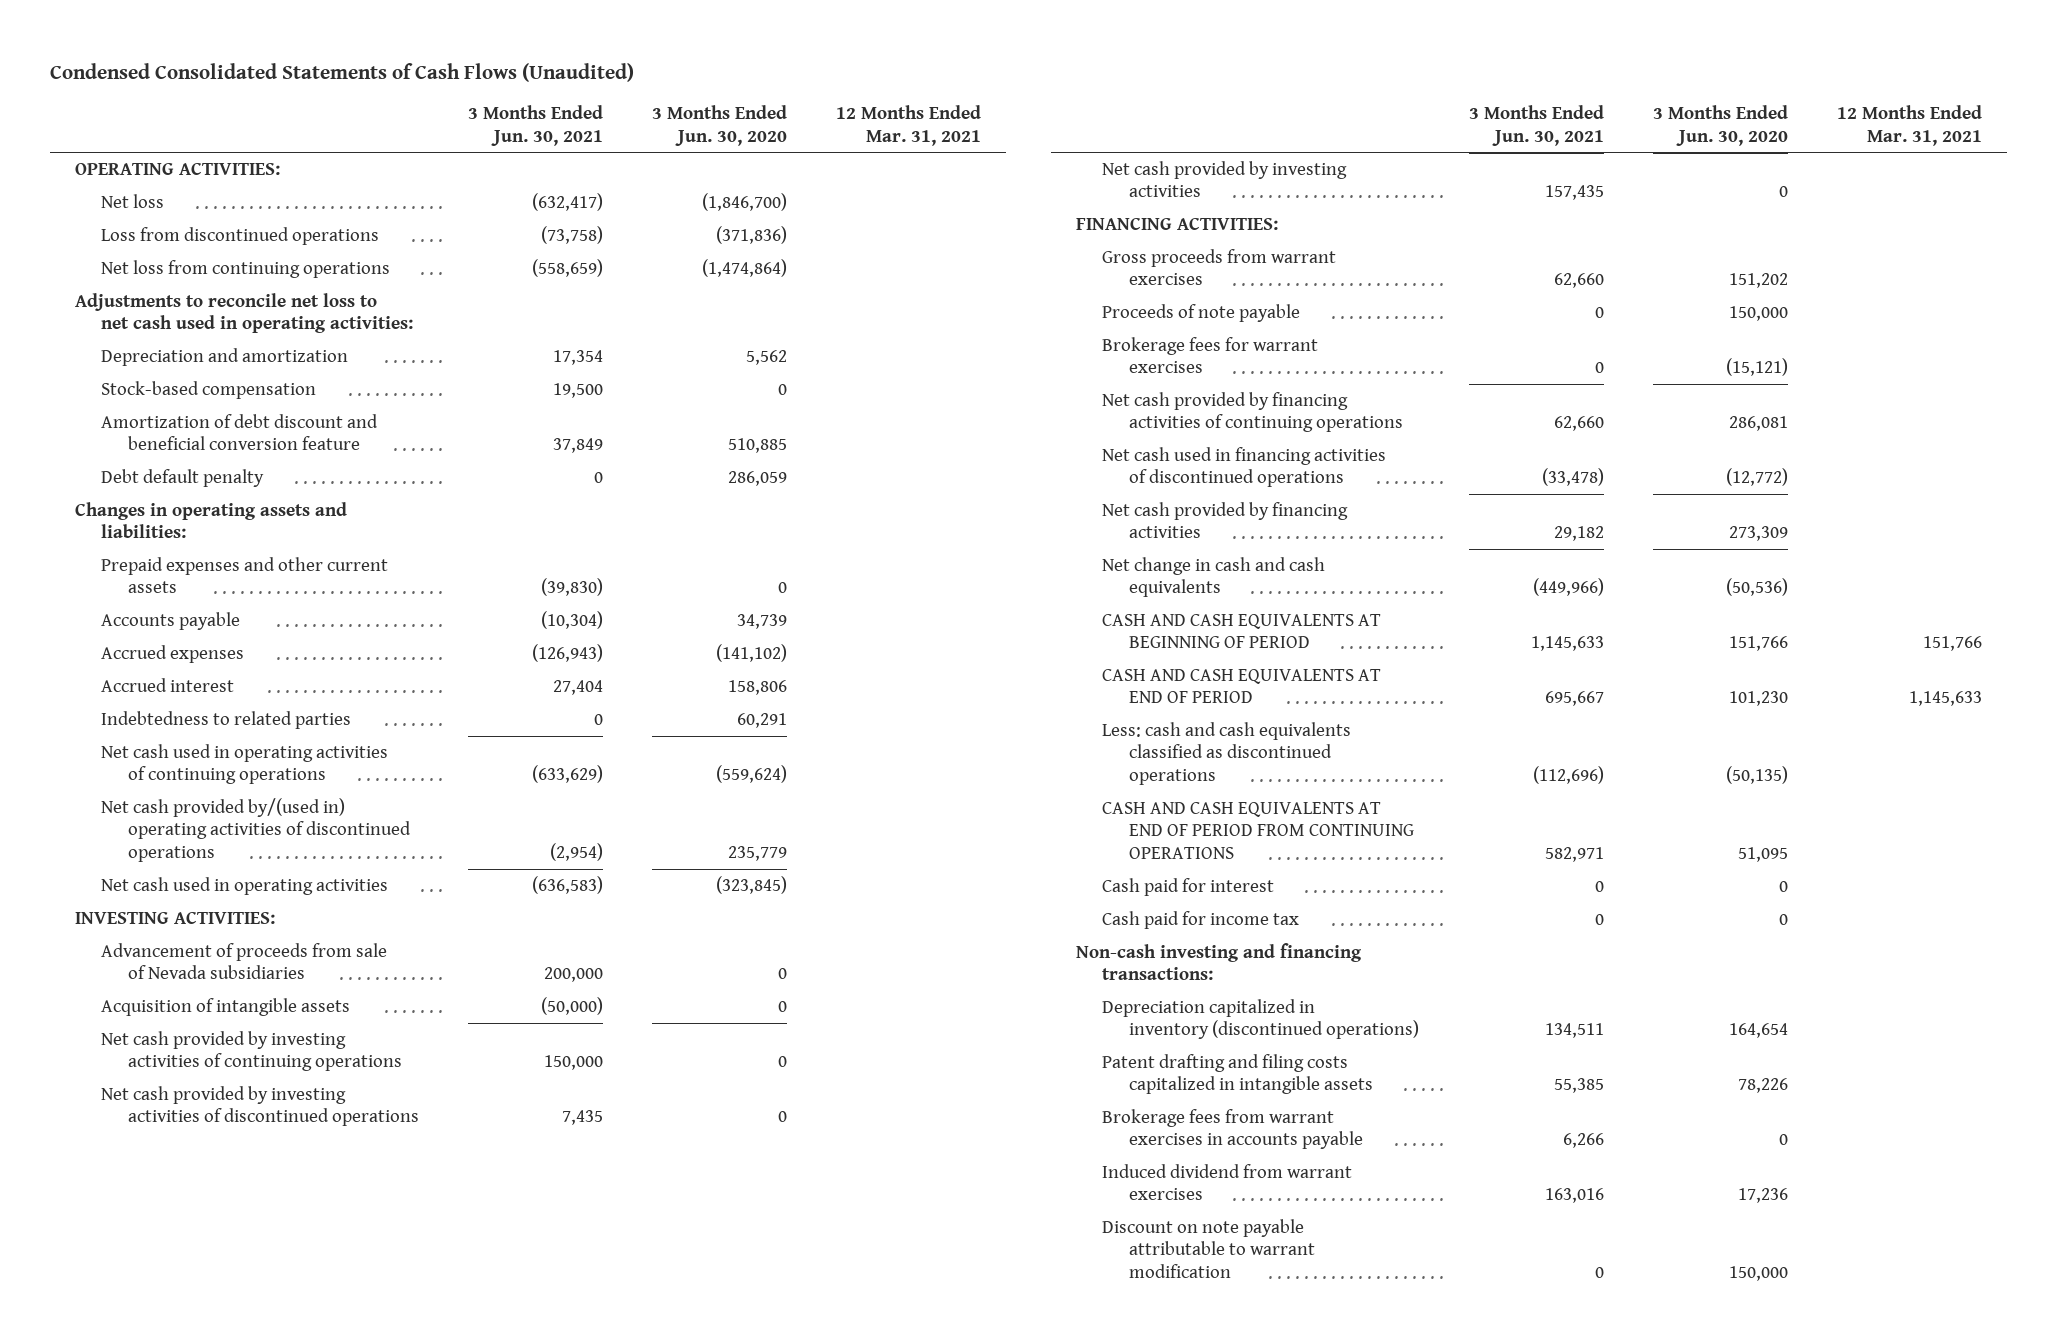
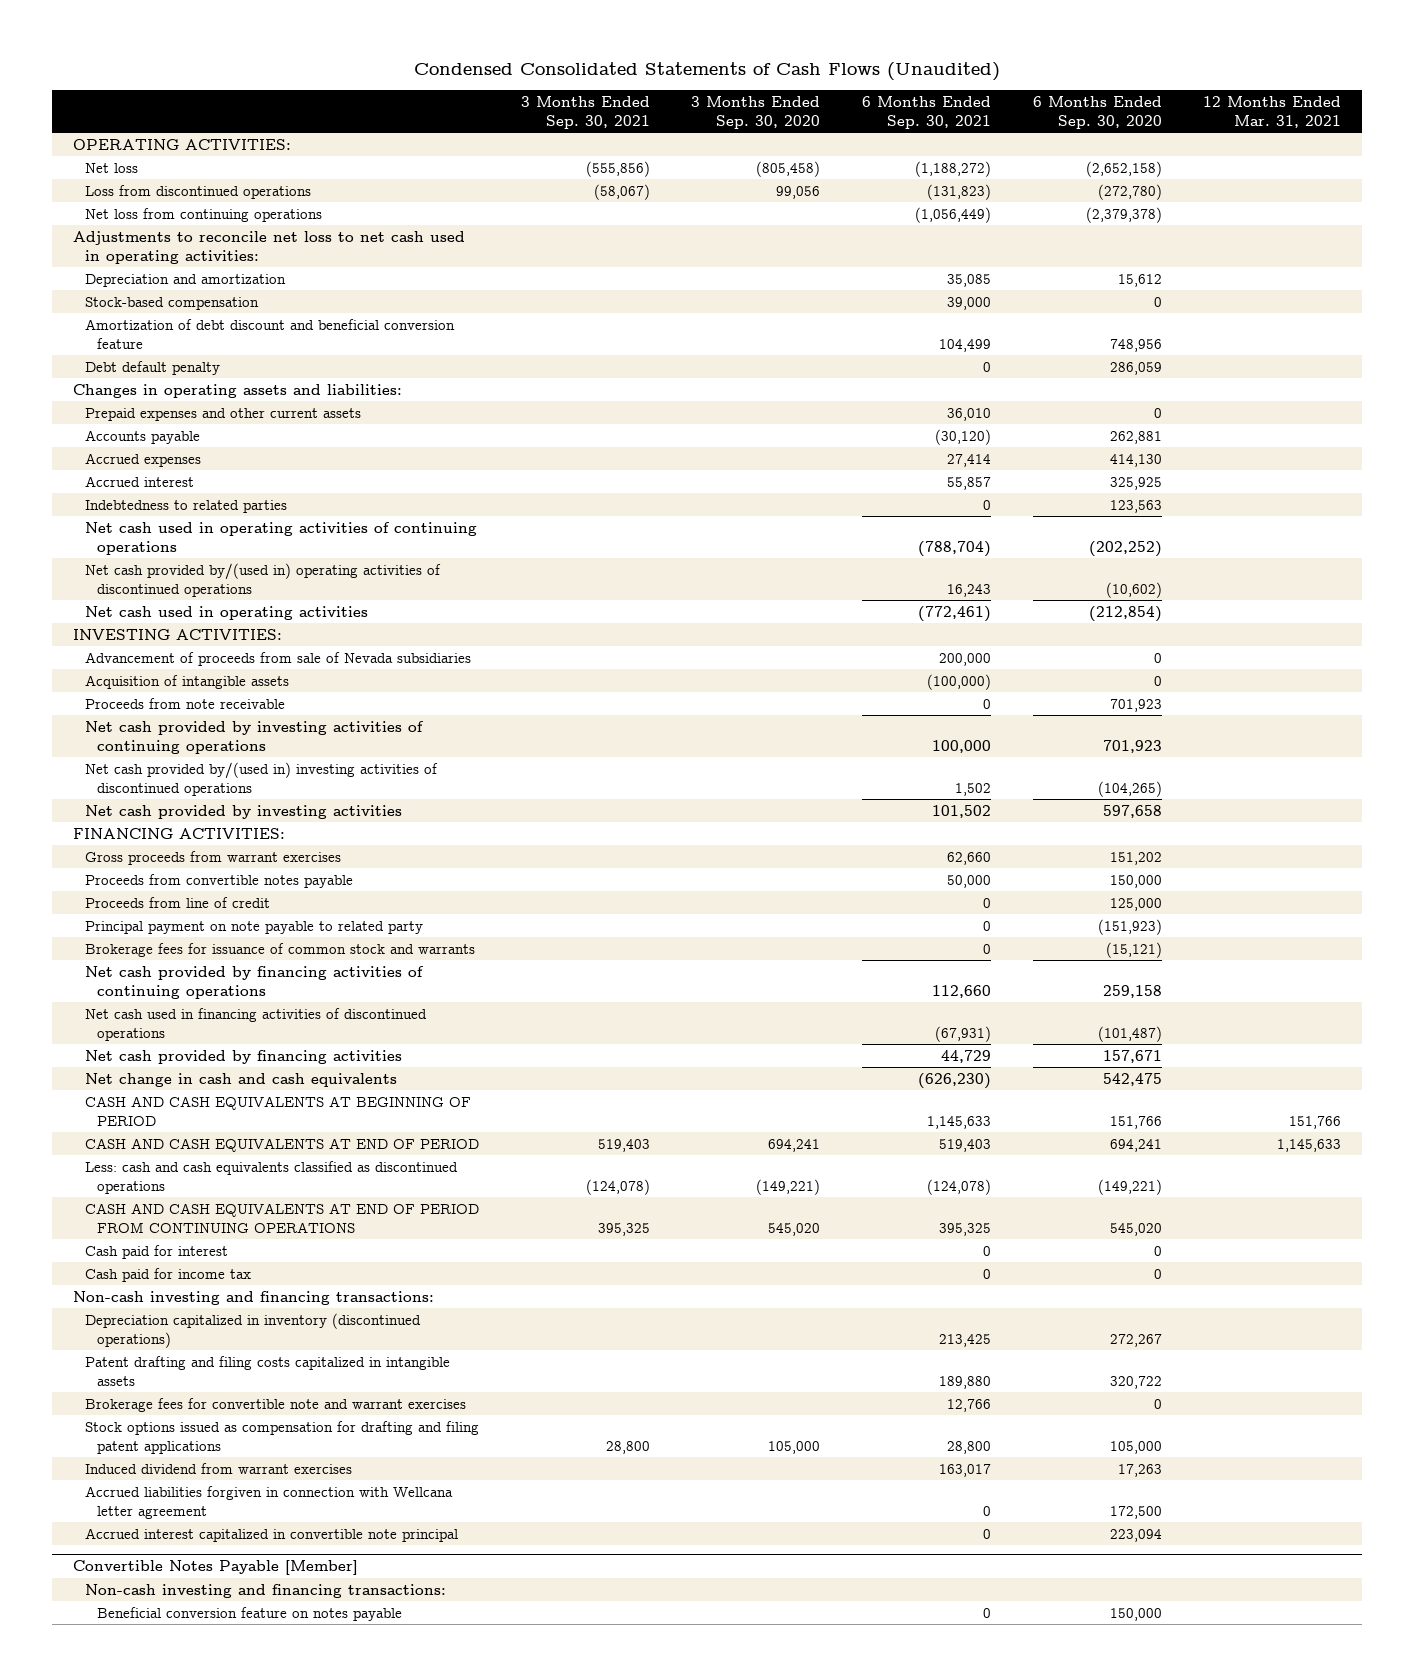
- | 3 Months Ended Jun. 30, 2021 | 3 Months Ended Jun. 30, 2020 | 12 Months Ended Mar. 31, 2021
+ | 3 Months Ended Sep. 30, 2021 | 3 Months Ended Sep. 30, 2020 | 6 Months Ended Sep. 30, 2021 | 6 Months Ended Sep. 30, 2020 | 12 Months Ended Mar. 31, 2021
+ Proceeds from note receivable | | | 0 | 701,923 |
- Net cash provided by investing activities of discontinued operations | 7,435 | 0 |
+ Net cash provided by/(used in) investing activities of discontinued operations | | | 1,502 | (104,265) |
- Proceeds of note payable | 0 | 150,000 |
- Brokerage fees for warrant exercises | 0 | (15,121) |
+ Proceeds from convertible notes payable | | | 50,000 | 150,000 |
+ Proceeds from line of credit | | | 0 | 125,000 |
+ Principal payment on note payable to related party | | | 0 | (151,923) |
+ Brokerage fees for issuance of common stock and warrants | | | 0 | (15,121) |
- Brokerage fees from warrant exercises in accounts payable | 6,266 | 0 |
+ Brokerage fees for convertible note and warrant exercises | | | 12,766 | 0 |
+ Stock options issued as compensation for drafting and filing patent applications | 28,800 | 105,000 | 28,800 | 105,000 |
- Discount on note payable attributable to warrant modification | 0 | 150,000 |
+ Accrued liabilities forgiven in connection with Wellcana letter agreement | | | 0 | 172,500 |
+ Accrued interest capitalized in convertible note principal | | | 0 | 223,094 |
+ Convertible Notes Payable [Member]
+ Non-cash investing and financing transactions:
+ Beneficial conversion feature on notes payable | | | 0 | 150,000 |

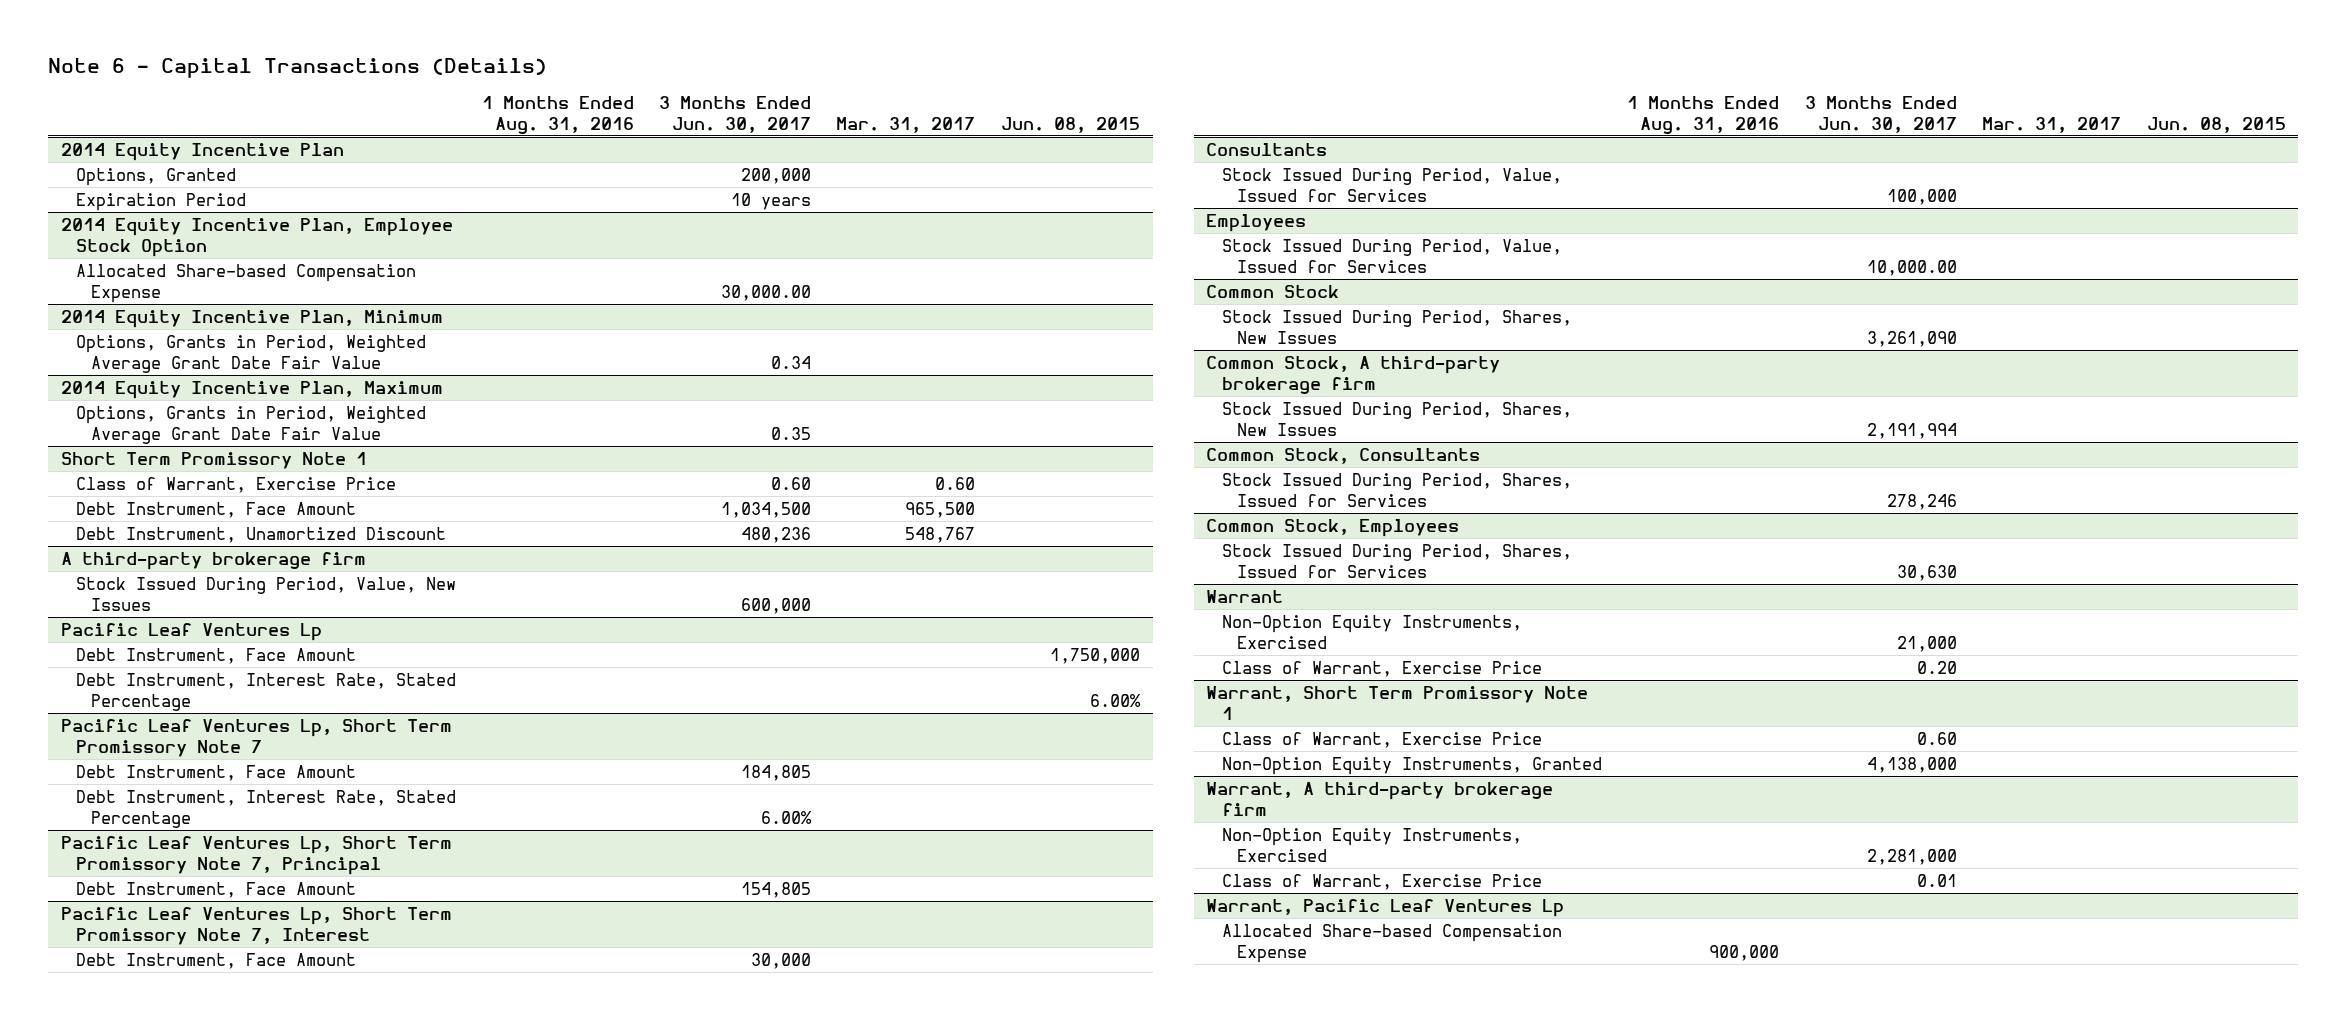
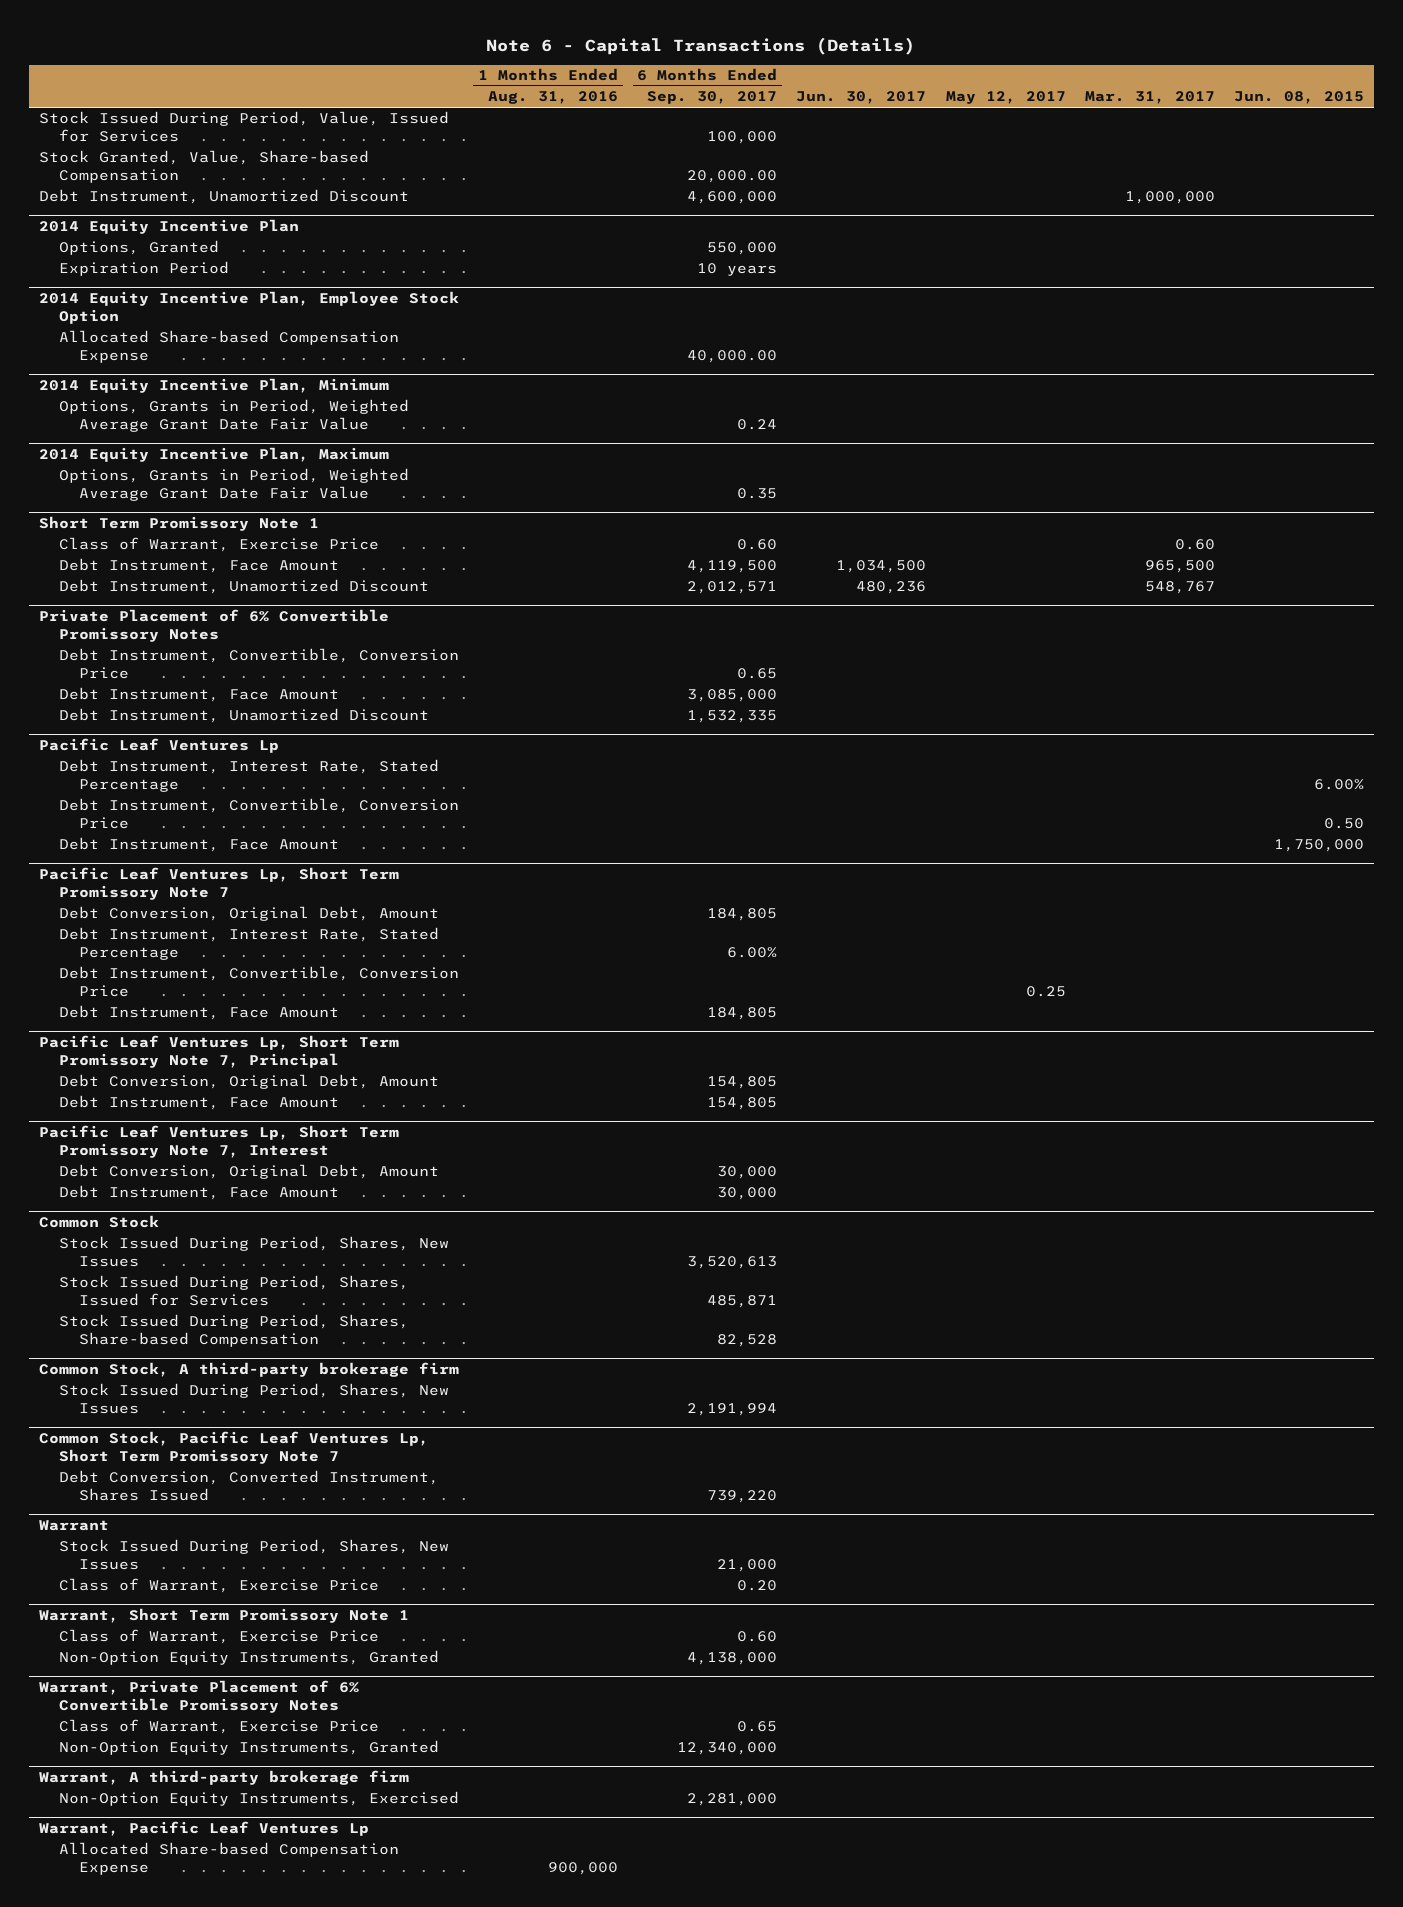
- | 1 Months Ended Aug. 31, 2016 | 3 Months Ended Jun. 30, 2017 | Mar. 31, 2017 | Jun. 08, 2015
+ | 1 Months Ended Aug. 31, 2016 | 6 Months Ended Sep. 30, 2017 | Jun. 30, 2017 | May 12, 2017 | Mar. 31, 2017 | Jun. 08, 2015
+ Stock Issued During Period, Value, Issued for Services | | 100,000 | | | |
+ Stock Granted, Value, Share-based Compensation | | 20,000.00 | | | |
+ Debt Instrument, Unamortized Discount | | 4,600,000 | | | 1,000,000 |
- A third-party brokerage firm
- Stock Issued During Period, Value, New Issues | | 600,000 | |
+ Private Placement of 6% Convertible Promissory Notes
+ Debt Instrument, Convertible, Conversion Price | | 0.65 | | | |
+ Debt Instrument, Face Amount | | 3,085,000 | | | |
+ Debt Instrument, Unamortized Discount | | 1,532,335 | | | |
@ Pacific Leaf Ventures Lp
+ Debt Instrument, Convertible, Conversion Price | | | | | | 0.50
moved down: Debt Instrument, Face Amount | | | | | | 1,750,000
@ Pacific Leaf Ventures Lp, Short Term Promissory Note 7
+ Debt Conversion, Original Debt, Amount | | 184,805 | | | |
+ Debt Instrument, Convertible, Conversion Price | | | | 0.25 | |
moved down: Debt Instrument, Face Amount | | 184,805 | | | |
@ Pacific Leaf Ventures Lp, Short Term Promissory Note 7, Principal
+ Debt Conversion, Original Debt, Amount | | 154,805 | | | |
@ Pacific Leaf Ventures Lp, Short Term Promissory Note 7, Interest
+ Debt Conversion, Original Debt, Amount | | 30,000 | | | |
- Consultants
- Stock Issued During Period, Value, Issued for Services | | 100,000 | |
- Employees
- Stock Issued During Period, Value, Issued for Services | | 10,000.00 | |
@ Common Stock
+ Stock Issued During Period, Shares, Issued for Services | | 485,871 | | | |
+ Stock Issued During Period, Shares, Share-based Compensation | | 82,528 | | | |
- Common Stock, Consultants
- Stock Issued During Period, Shares, Issued for Services | | 278,246 | |
- Common Stock, Employees
- Stock Issued During Period, Shares, Issued for Services | | 30,630 | |
+ Common Stock, Pacific Leaf Ventures Lp, Short Term Promissory Note 7
+ Debt Conversion, Converted Instrument, Shares Issued | | 739,220 | | | |
@ Warrant
- Non-Option Equity Instruments, Exercised | | 21,000 | |
+ Stock Issued During Period, Shares, New Issues | | 21,000 | | | |
+ Warrant, Private Placement of 6% Convertible Promissory Notes
+ Class of Warrant, Exercise Price | | 0.65 | | | |
+ Non-Option Equity Instruments, Granted | | 12,340,000 | | | |
@ Warrant, A third-party brokerage firm
- Class of Warrant, Exercise Price | | 0.01 | |

